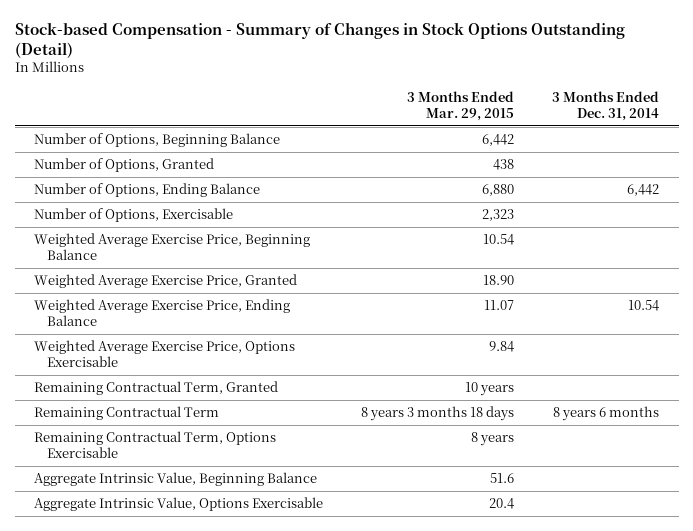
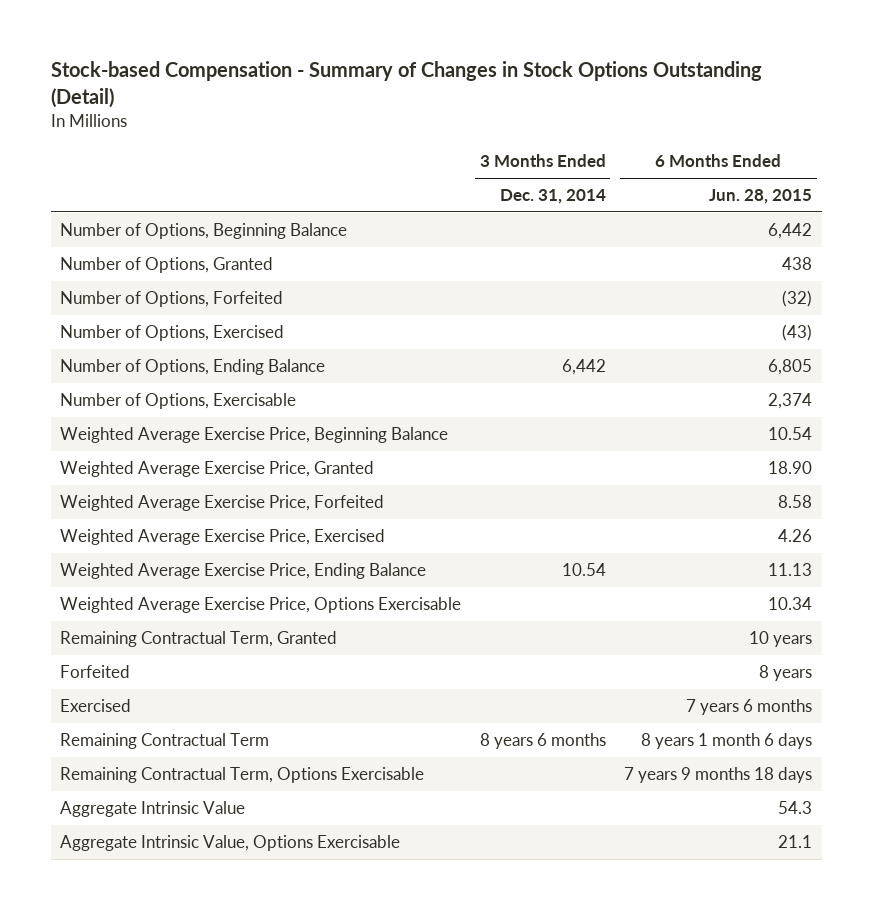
- | 3 Months Ended Mar. 29, 2015 | 3 Months Ended Dec. 31, 2014
+ | 3 Months Ended Dec. 31, 2014 | 6 Months Ended Jun. 28, 2015
+ Number of Options, Forfeited | | (32)
+ Number of Options, Exercised | | (43)
+ Weighted Average Exercise Price, Forfeited | | 8.58
+ Weighted Average Exercise Price, Exercised | | 4.26
+ Forfeited | | 8 years
+ Exercised | | 7 years 6 months
- Aggregate Intrinsic Value, Beginning Balance | 51.6 |
+ Aggregate Intrinsic Value | | 54.3

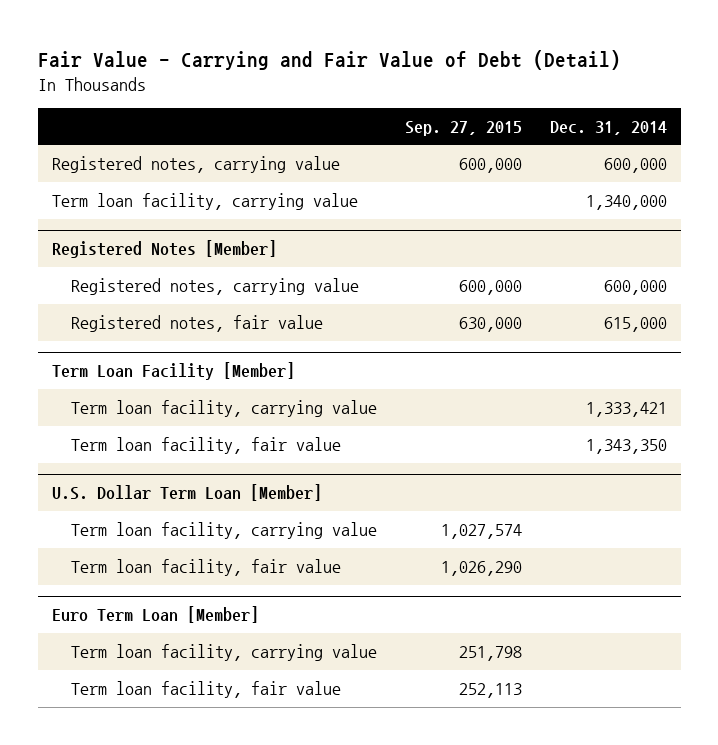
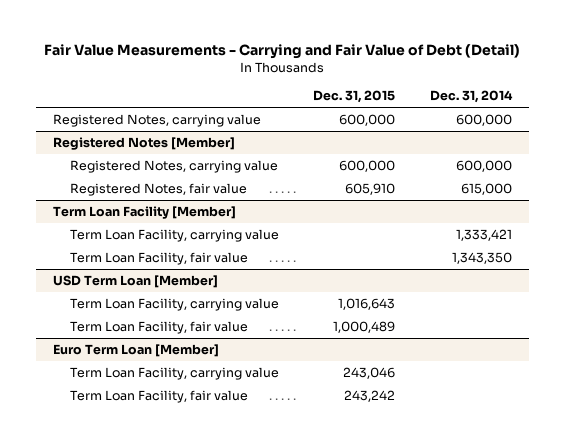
- Fair Value - Carrying and Fair Value of Debt (Detail)
+ Fair Value Measurements - Carrying and Fair Value of Debt (Detail)
- | Sep. 27, 2015 | Dec. 31, 2014
+ | Dec. 31, 2015 | Dec. 31, 2014
- Registered notes, carrying value | 600,000 | 600,000
- Term loan facility, carrying value | | 1,340,000
+ Registered Notes, carrying value | 600,000 | 600,000
@ Registered Notes [Member]
- Registered notes, carrying value | 600,000 | 600,000
- Registered notes, fair value | 630,000 | 615,000
+ Registered Notes, carrying value | 600,000 | 600,000
+ Registered Notes, fair value | 605,910 | 615,000
@ Term Loan Facility [Member]
- Term loan facility, carrying value | | 1,333,421
- Term loan facility, fair value | | 1,343,350
- U.S. Dollar Term Loan [Member]
- Term loan facility, carrying value | 1,027,574 |
- Term loan facility, fair value | 1,026,290 |
@ Term Loan Facility [Member]
+ Term Loan Facility, carrying value | | 1,333,421
+ Term Loan Facility, fair value | | 1,343,350
+ USD Term Loan [Member]
+ Term Loan Facility, carrying value | 1,016,643 |
+ Term Loan Facility, fair value | 1,000,489 |
@ Euro Term Loan [Member]
- Term loan facility, carrying value | 251,798 |
- Term loan facility, fair value | 252,113 |
+ Term Loan Facility, carrying value | 243,046 |
+ Term Loan Facility, fair value | 243,242 |

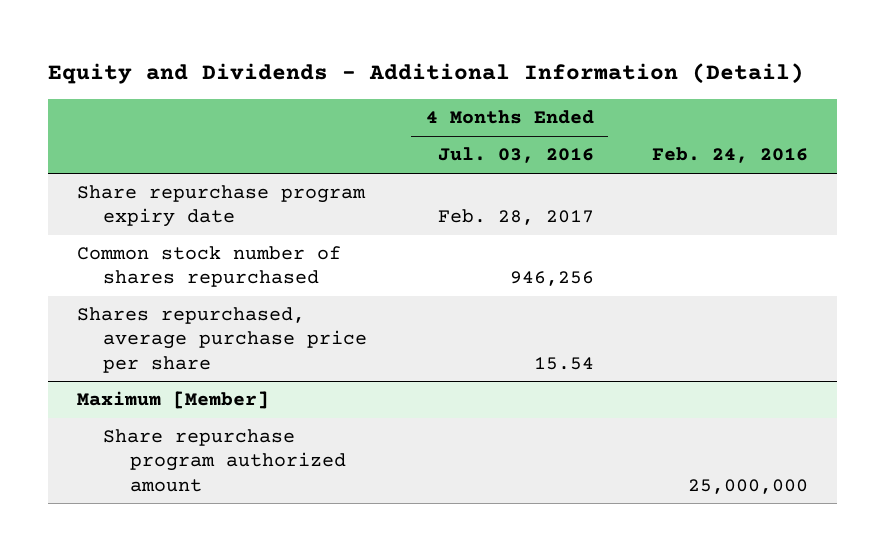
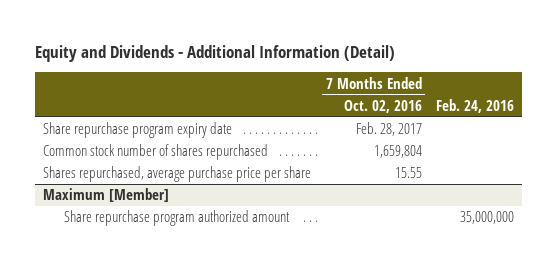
- | 4 Months Ended Jul. 03, 2016 | Feb. 24, 2016
+ | 7 Months Ended Oct. 02, 2016 | Feb. 24, 2016
@ Maximum [Member]
- Share repurchase program authorized amount | | 25,000,000
+ Share repurchase program authorized amount | | 35,000,000

